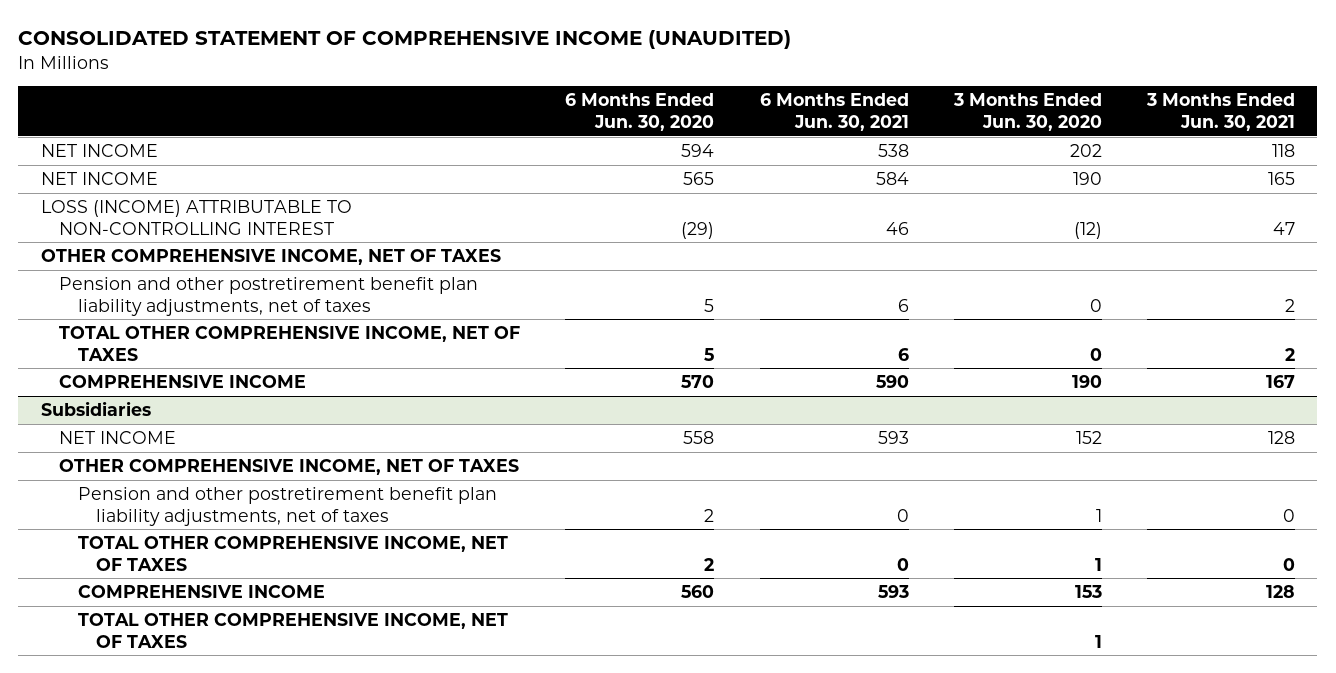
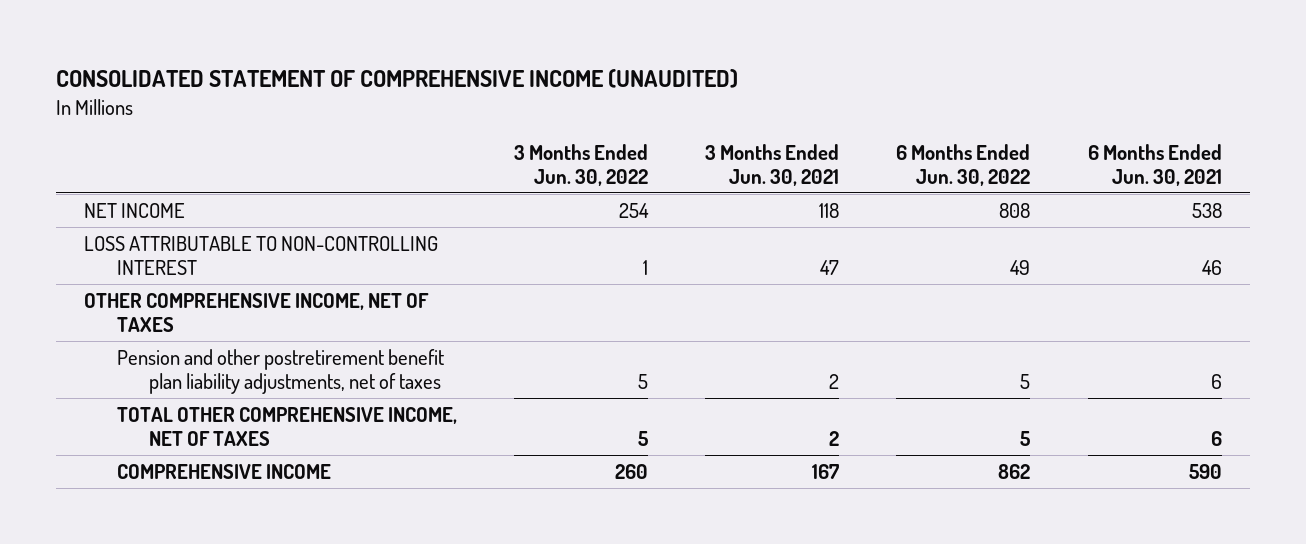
- | 6 Months Ended Jun. 30, 2020 | 6 Months Ended Jun. 30, 2021 | 3 Months Ended Jun. 30, 2020 | 3 Months Ended Jun. 30, 2021
+ | 3 Months Ended Jun. 30, 2022 | 3 Months Ended Jun. 30, 2021 | 6 Months Ended Jun. 30, 2022 | 6 Months Ended Jun. 30, 2021
- NET INCOME | 565 | 584 | 190 | 165
- LOSS (INCOME) ATTRIBUTABLE TO NON-CONTROLLING INTEREST | (29) | 46 | (12) | 47
+ LOSS ATTRIBUTABLE TO NON-CONTROLLING INTEREST | 1 | 47 | 49 | 46
- Subsidiaries
- NET INCOME | 558 | 593 | 152 | 128
- OTHER COMPREHENSIVE INCOME, NET OF TAXES
- Pension and other postretirement benefit plan liability adjustments, net of taxes | 2 | 0 | 1 | 0
- TOTAL OTHER COMPREHENSIVE INCOME, NET OF TAXES | 2 | 0 | 1 | 0
- COMPREHENSIVE INCOME | 560 | 593 | 153 | 128
- TOTAL OTHER COMPREHENSIVE INCOME, NET OF TAXES | | | 1 |

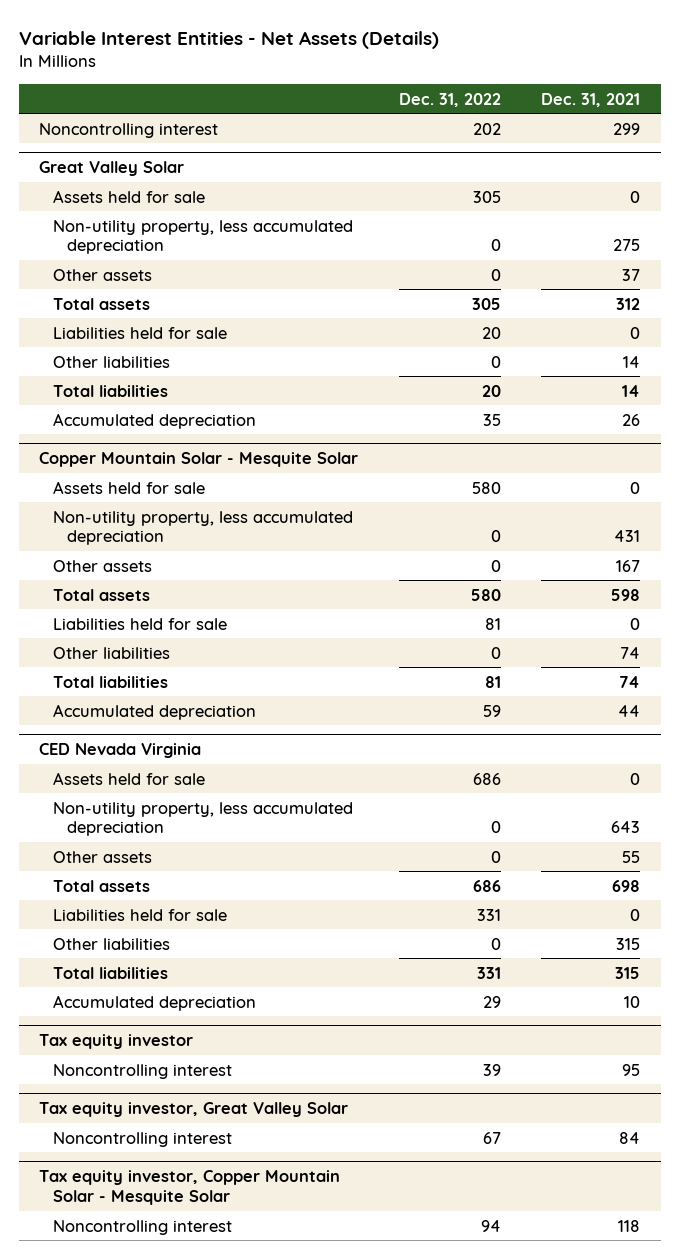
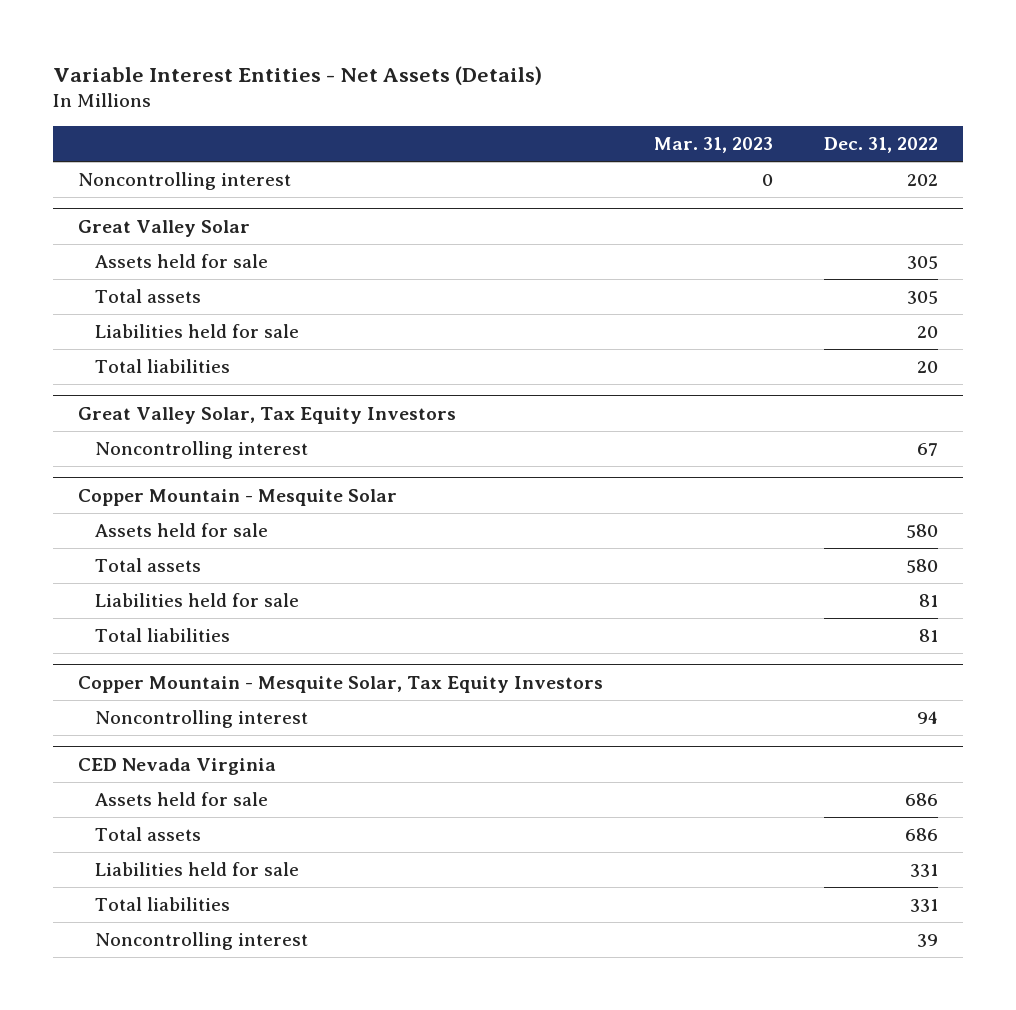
- | Dec. 31, 2022 | Dec. 31, 2021
+ | Mar. 31, 2023 | Dec. 31, 2022
@ Great Valley Solar
- Non-utility property, less accumulated depreciation | 0 | 275
- Other assets | 0 | 37
- Other liabilities | 0 | 14
- Accumulated depreciation | 35 | 26
- Copper Mountain Solar - Mesquite Solar
+ Great Valley Solar, Tax Equity Investors
+ Noncontrolling interest | | 67
+ Copper Mountain - Mesquite Solar
- Non-utility property, less accumulated depreciation | 0 | 431
- Other assets | 0 | 167
- Other liabilities | 0 | 74
- Accumulated depreciation | 59 | 44
+ Copper Mountain - Mesquite Solar, Tax Equity Investors
+ Noncontrolling interest | | 94
@ CED Nevada Virginia
- Non-utility property, less accumulated depreciation | 0 | 643
- Other assets | 0 | 55
- Other liabilities | 0 | 315
- Accumulated depreciation | 29 | 10
- Tax equity investor
- Tax equity investor, Great Valley Solar
- Noncontrolling interest | 67 | 84
- Tax equity investor, Copper Mountain Solar - Mesquite Solar
- Noncontrolling interest | 94 | 118

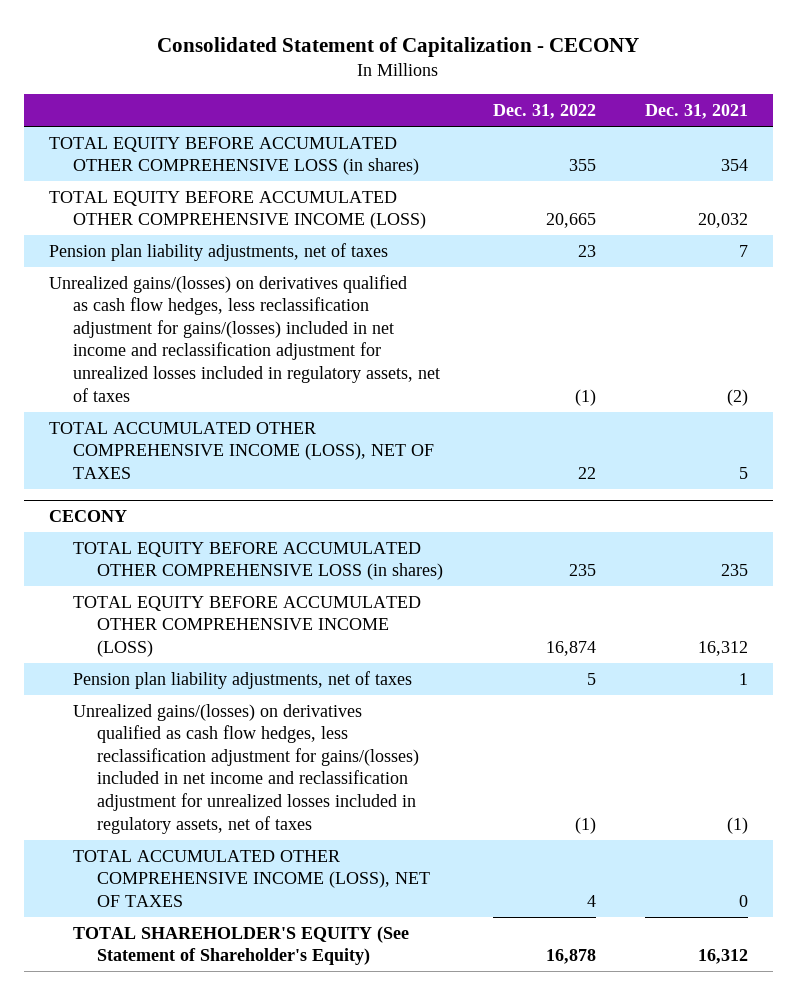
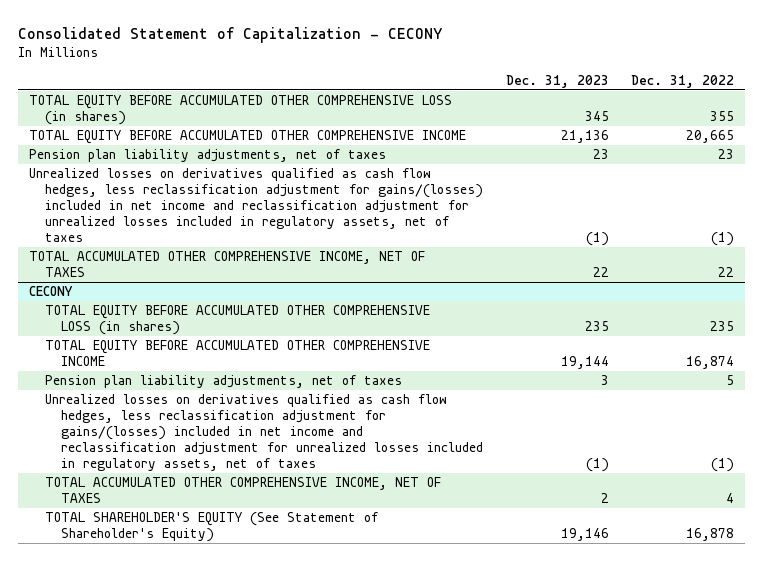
- | Dec. 31, 2022 | Dec. 31, 2021
+ | Dec. 31, 2023 | Dec. 31, 2022
- TOTAL EQUITY BEFORE ACCUMULATED OTHER COMPREHENSIVE INCOME (LOSS) | 20,665 | 20,032
+ TOTAL EQUITY BEFORE ACCUMULATED OTHER COMPREHENSIVE INCOME | 21,136 | 20,665
- Unrealized gains/(losses) on derivatives qualified as cash flow hedges, less reclassification adjustment for gains/(losses) included in net income and reclassification adjustment for unrealized losses included in regulatory assets, net of taxes | (1) | (2)
- TOTAL ACCUMULATED OTHER COMPREHENSIVE INCOME (LOSS), NET OF TAXES | 22 | 5
+ Unrealized losses on derivatives qualified as cash flow hedges, less reclassification adjustment for gains/(losses) included in net income and reclassification adjustment for unrealized losses included in regulatory assets, net of taxes | (1) | (1)
+ TOTAL ACCUMULATED OTHER COMPREHENSIVE INCOME, NET OF TAXES | 22 | 22
@ CECONY
- TOTAL EQUITY BEFORE ACCUMULATED OTHER COMPREHENSIVE INCOME (LOSS) | 16,874 | 16,312
+ TOTAL EQUITY BEFORE ACCUMULATED OTHER COMPREHENSIVE INCOME | 19,144 | 16,874
- Unrealized gains/(losses) on derivatives qualified as cash flow hedges, less reclassification adjustment for gains/(losses) included in net income and reclassification adjustment for unrealized losses included in regulatory assets, net of taxes | (1) | (1)
- TOTAL ACCUMULATED OTHER COMPREHENSIVE INCOME (LOSS), NET OF TAXES | 4 | 0
+ Unrealized losses on derivatives qualified as cash flow hedges, less reclassification adjustment for gains/(losses) included in net income and reclassification adjustment for unrealized losses included in regulatory assets, net of taxes | (1) | (1)
+ TOTAL ACCUMULATED OTHER COMPREHENSIVE INCOME, NET OF TAXES | 2 | 4

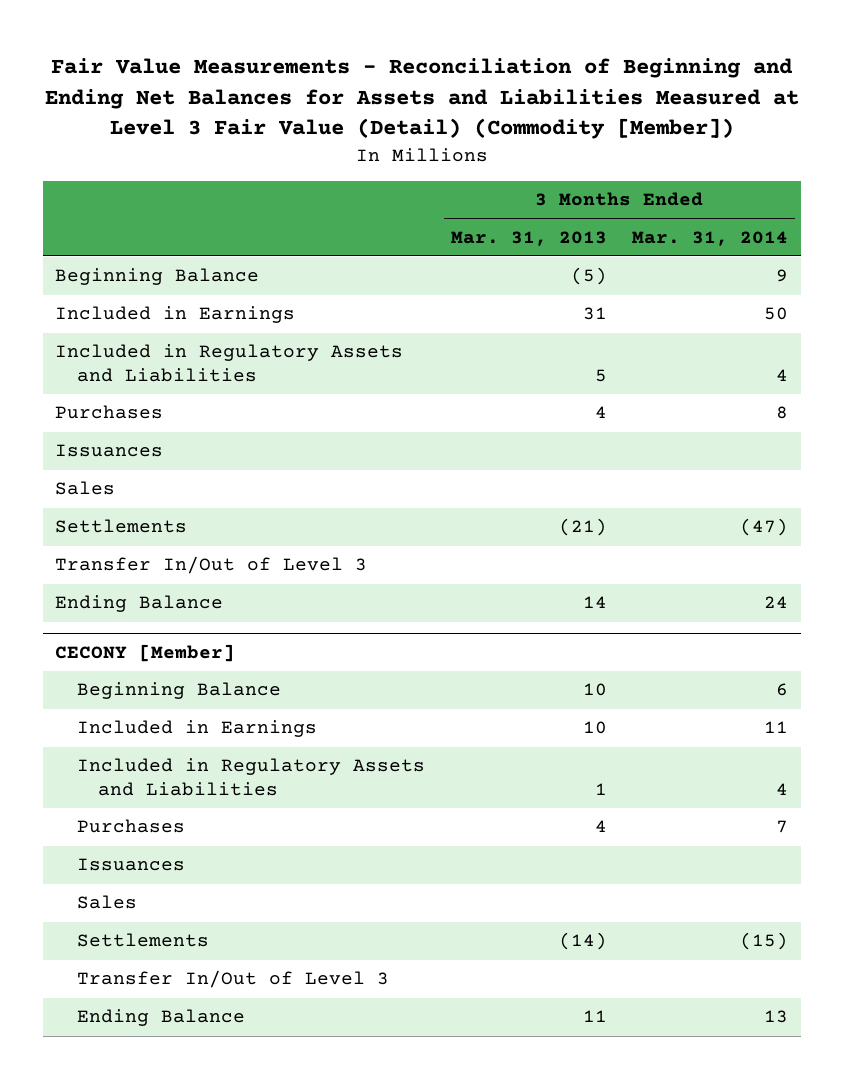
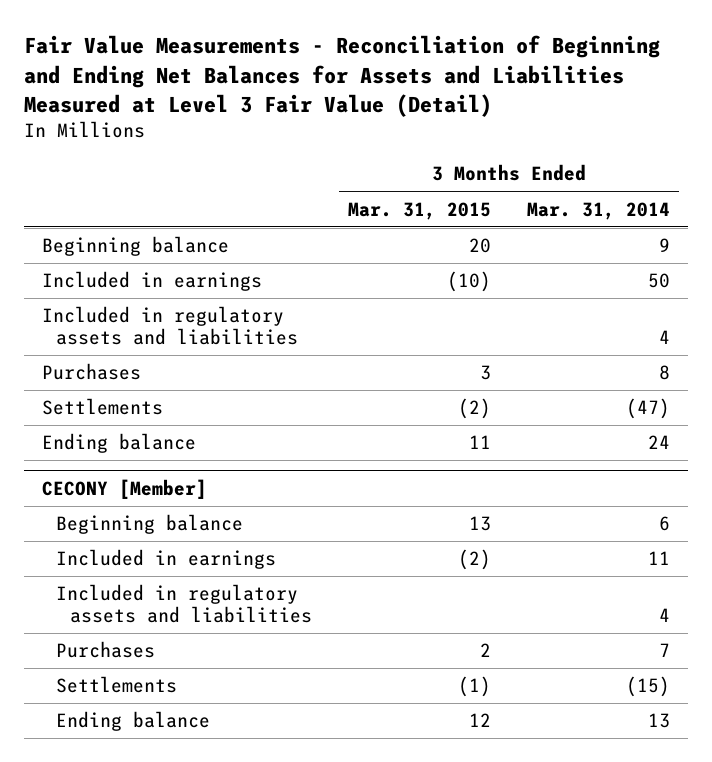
- Fair Value Measurements - Reconciliation of Beginning and Ending Net Balances for Assets and Liabilities Measured at Level 3 Fair Value (Detail) (Commodity [Member])
+ Fair Value Measurements - Reconciliation of Beginning and Ending Net Balances for Assets and Liabilities Measured at Level 3 Fair Value (Detail)
- | 3 Months Ended Mar. 31, 2013 | 3 Months Ended Mar. 31, 2014
+ | 3 Months Ended Mar. 31, 2015 | 3 Months Ended Mar. 31, 2014
- Beginning Balance | (5) | 9
- Included in Earnings | 31 | 50
- Included in Regulatory Assets and Liabilities | 5 | 4
+ Beginning balance | 20 | 9
+ Included in earnings | (10) | 50
+ Included in regulatory assets and liabilities | | 4
- Issuances
- Sales
- Transfer In/Out of Level 3
- Ending Balance | 14 | 24
+ Ending balance | 11 | 24
@ CECONY [Member]
- Beginning Balance | 10 | 6
- Included in Earnings | 10 | 11
- Included in Regulatory Assets and Liabilities | 1 | 4
+ Beginning balance | 13 | 6
+ Included in earnings | (2) | 11
+ Included in regulatory assets and liabilities | | 4
- Issuances
- Sales
- Transfer In/Out of Level 3
- Ending Balance | 11 | 13
+ Ending balance | 12 | 13

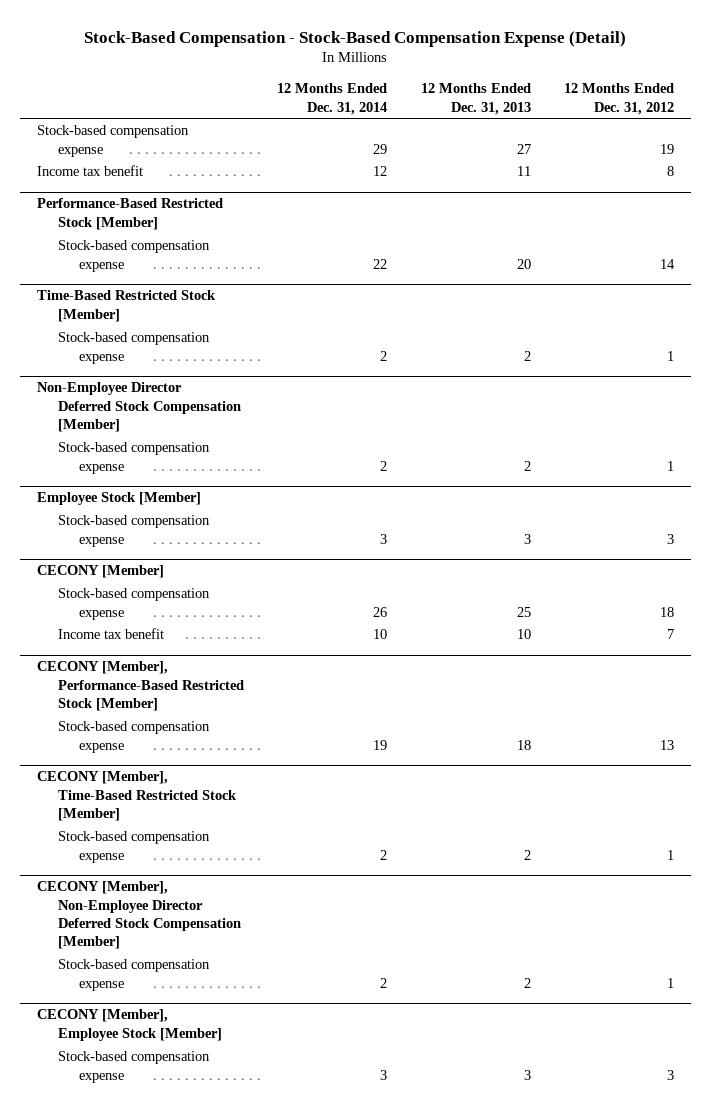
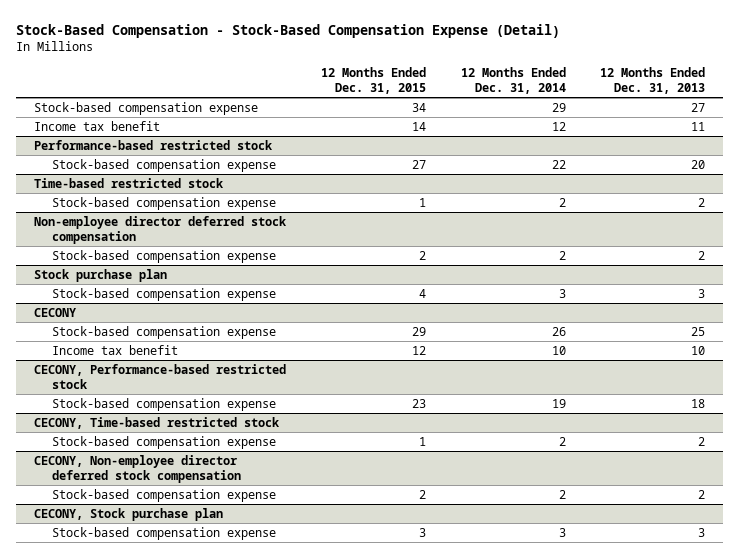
- | 12 Months Ended Dec. 31, 2014 | 12 Months Ended Dec. 31, 2013 | 12 Months Ended Dec. 31, 2012
+ | 12 Months Ended Dec. 31, 2015 | 12 Months Ended Dec. 31, 2014 | 12 Months Ended Dec. 31, 2013
- Performance-Based Restricted Stock [Member]
+ Performance-based restricted stock
- Time-Based Restricted Stock [Member]
+ Time-based restricted stock
- Non-Employee Director Deferred Stock Compensation [Member]
+ Non-employee director deferred stock compensation
- Employee Stock [Member]
+ Stock purchase plan
- CECONY [Member]
+ CECONY
- CECONY [Member], Performance-Based Restricted Stock [Member]
+ CECONY, Performance-based restricted stock
- CECONY [Member], Time-Based Restricted Stock [Member]
+ CECONY, Time-based restricted stock
- CECONY [Member], Non-Employee Director Deferred Stock Compensation [Member]
+ CECONY, Non-employee director deferred stock compensation
- CECONY [Member], Employee Stock [Member]
+ CECONY, Stock purchase plan

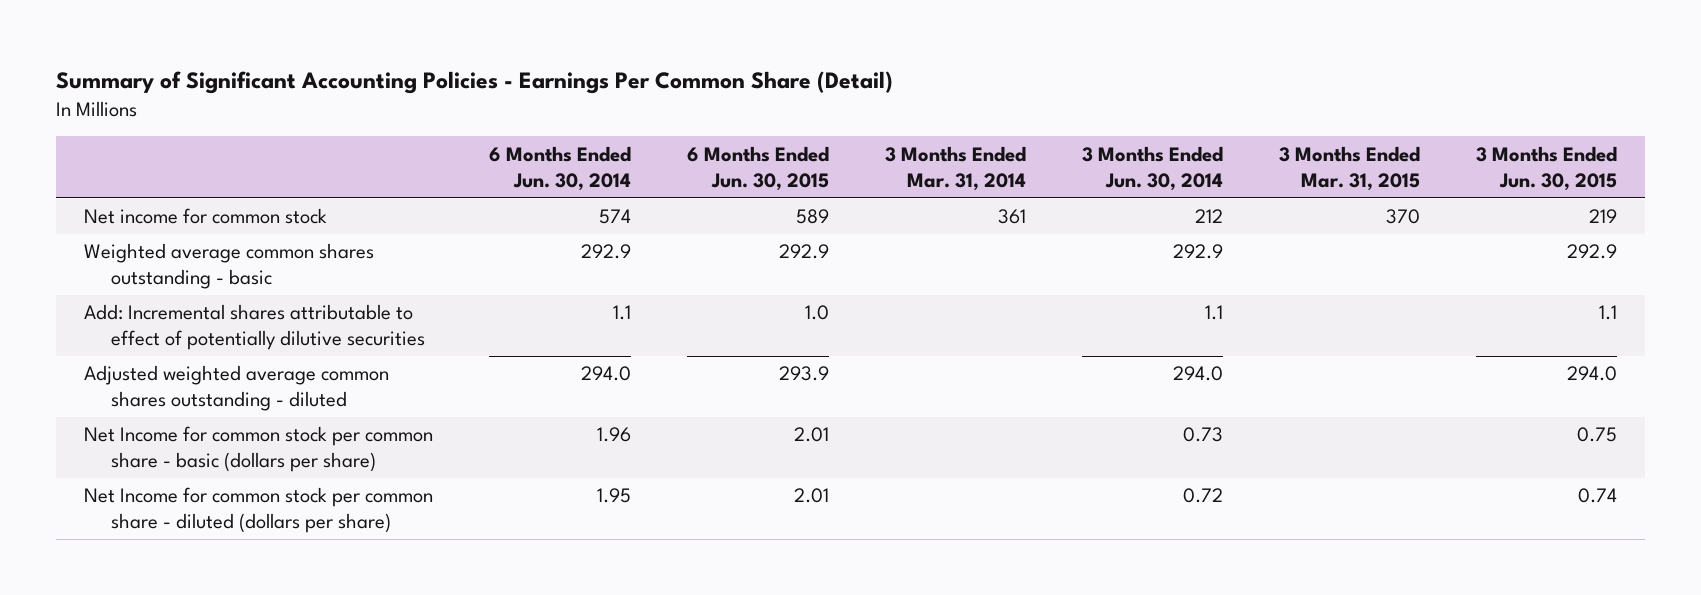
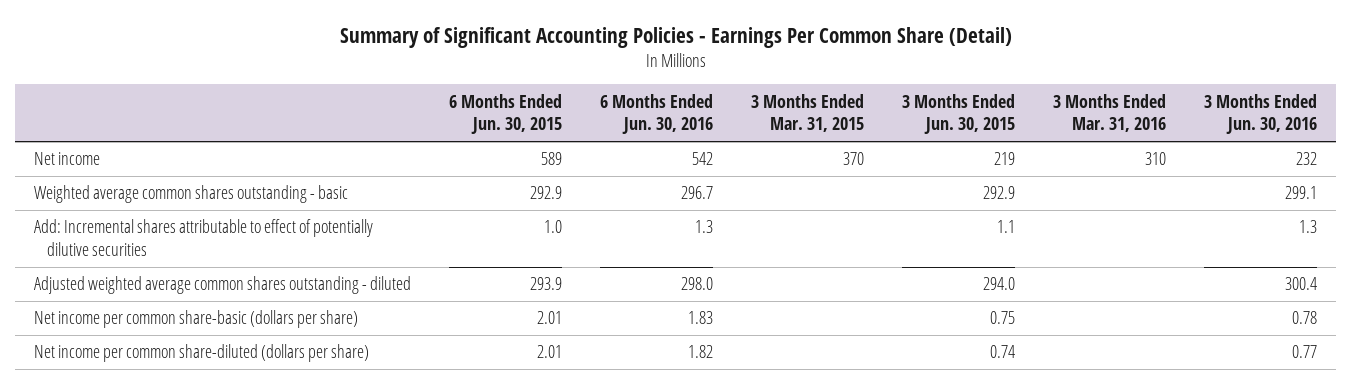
- | 6 Months Ended Jun. 30, 2014 | 6 Months Ended Jun. 30, 2015 | 3 Months Ended Mar. 31, 2014 | 3 Months Ended Jun. 30, 2014 | 3 Months Ended Mar. 31, 2015 | 3 Months Ended Jun. 30, 2015
+ | 6 Months Ended Jun. 30, 2015 | 6 Months Ended Jun. 30, 2016 | 3 Months Ended Mar. 31, 2015 | 3 Months Ended Jun. 30, 2015 | 3 Months Ended Mar. 31, 2016 | 3 Months Ended Jun. 30, 2016
- Net income for common stock | 574 | 589 | 361 | 212 | 370 | 219
+ Net income | 589 | 542 | 370 | 219 | 310 | 232
- Net Income for common stock per common share - basic (dollars per share) | 1.96 | 2.01 | | 0.73 | | 0.75
- Net Income for common stock per common share - diluted (dollars per share) | 1.95 | 2.01 | | 0.72 | | 0.74
+ Net income per common share-basic (dollars per share) | 2.01 | 1.83 | | 0.75 | | 0.78
+ Net income per common share-diluted (dollars per share) | 2.01 | 1.82 | | 0.74 | | 0.77

